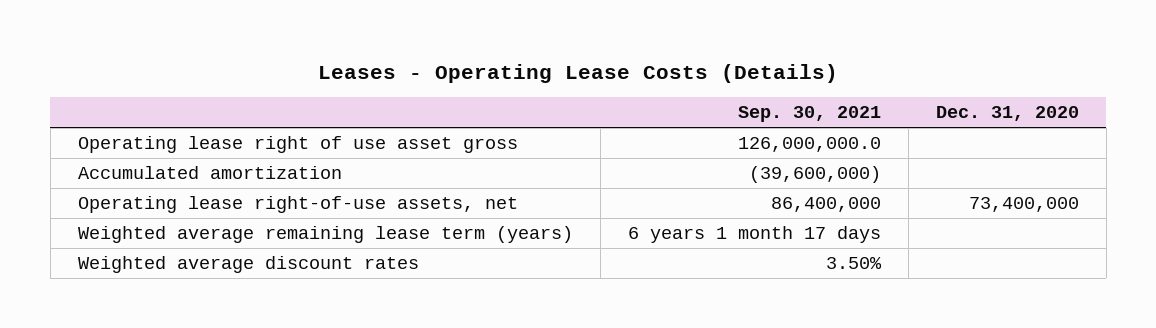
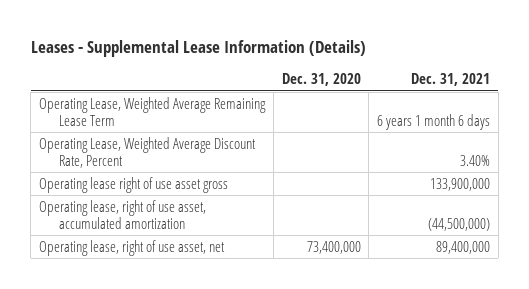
- Leases - Operating Lease Costs (Details)
+ Leases - Supplemental Lease Information (Details)
- | Sep. 30, 2021 | Dec. 31, 2020
+ | Dec. 31, 2020 | Dec. 31, 2021
+ Operating Lease, Weighted Average Remaining Lease Term | | 6 years 1 month 6 days
+ Operating Lease, Weighted Average Discount Rate, Percent | | 3.40%
- Accumulated amortization | (39,600,000) |
- Operating lease right-of-use assets, net | 86,400,000 | 73,400,000
- Weighted average remaining lease term (years) | 6 years 1 month 17 days |
- Weighted average discount rates | 3.50% |
+ Operating lease, right of use asset, accumulated amortization | | (44,500,000)
+ Operating lease, right of use asset, net | 73,400,000 | 89,400,000

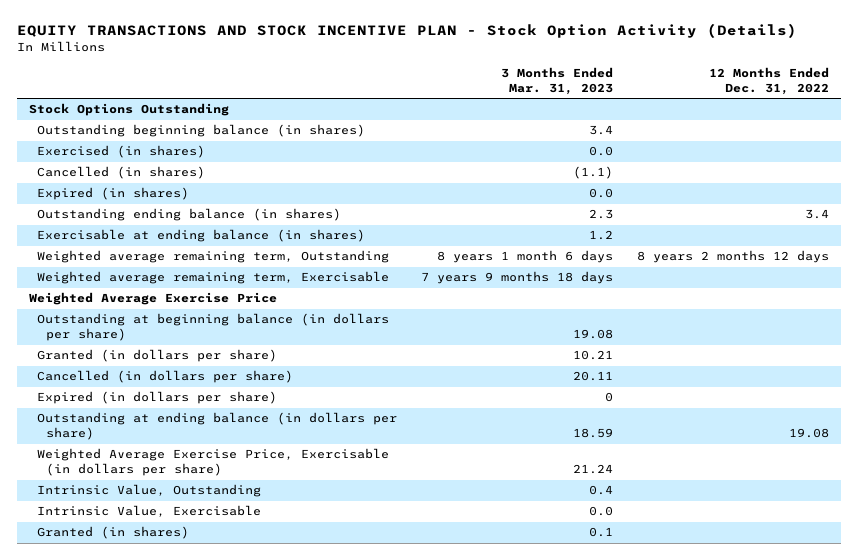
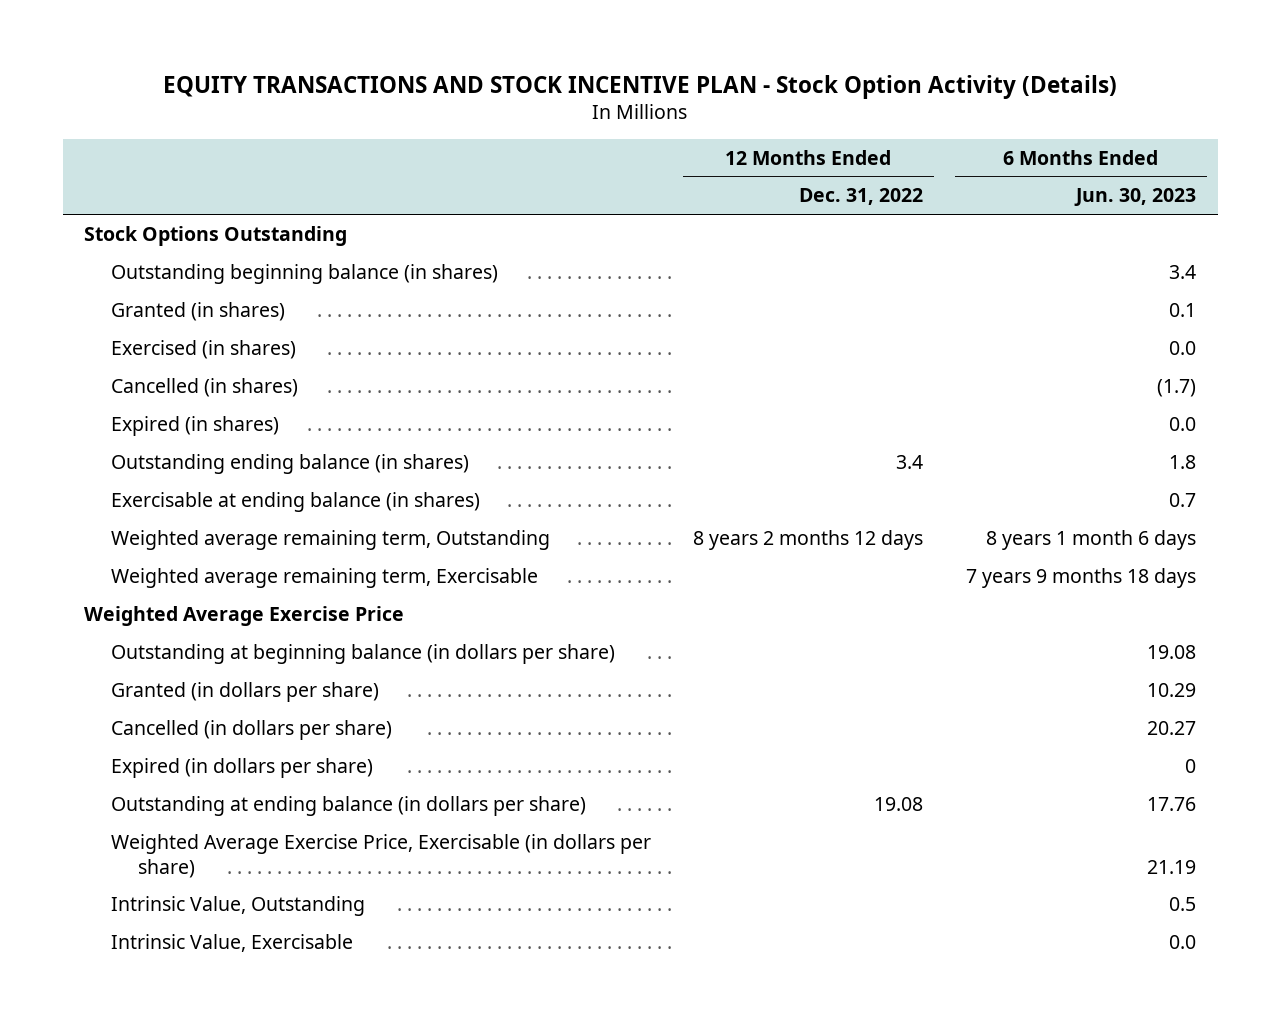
- | 3 Months Ended Mar. 31, 2023 | 12 Months Ended Dec. 31, 2022
+ | 12 Months Ended Dec. 31, 2022 | 6 Months Ended Jun. 30, 2023
moved up: Granted (in shares) | | 0.1

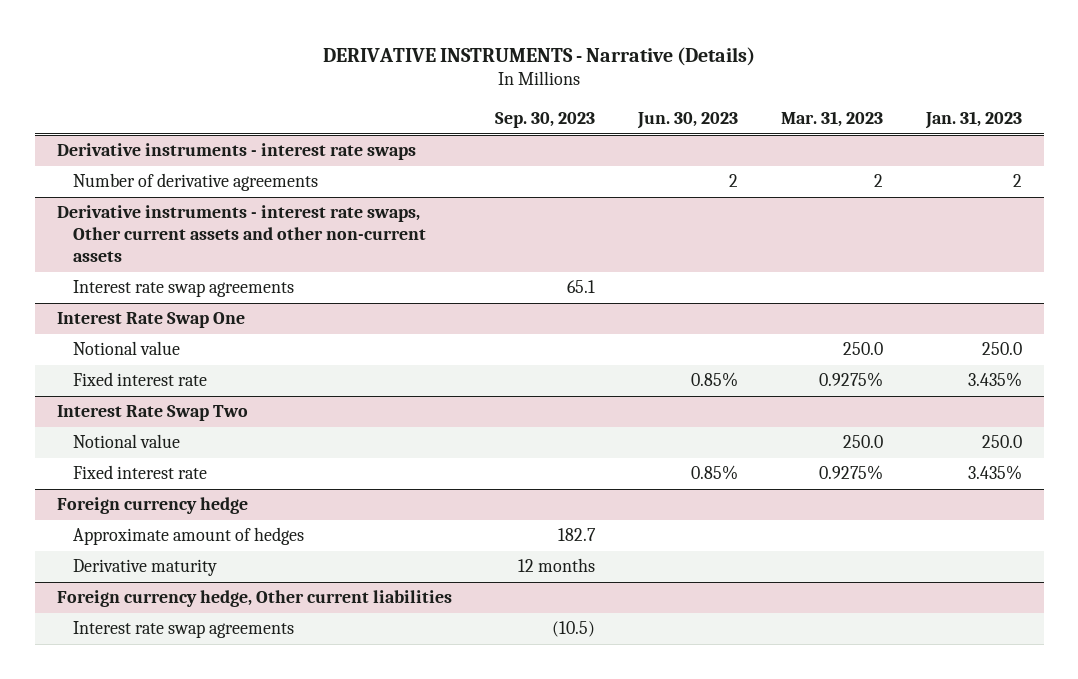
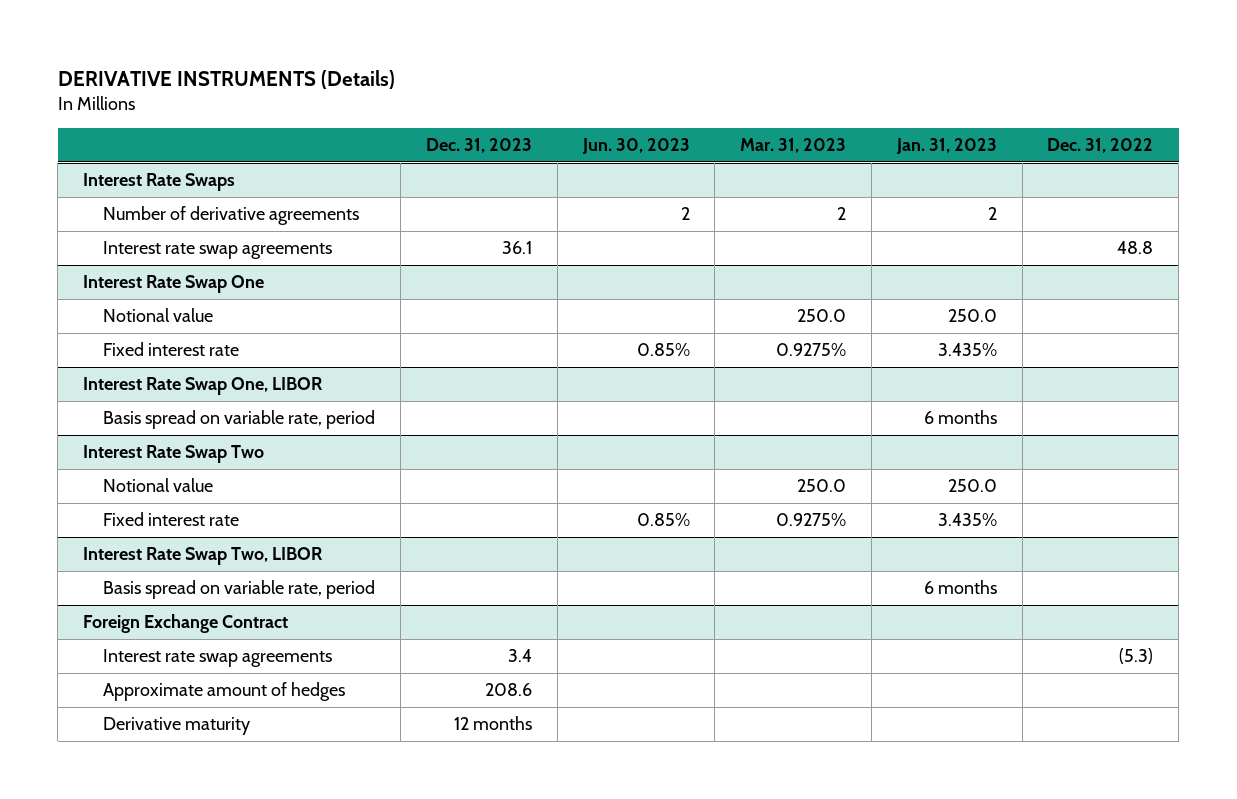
- DERIVATIVE INSTRUMENTS - Narrative (Details)
+ DERIVATIVE INSTRUMENTS (Details)
- | Sep. 30, 2023 | Jun. 30, 2023 | Mar. 31, 2023 | Jan. 31, 2023
+ | Dec. 31, 2023 | Jun. 30, 2023 | Mar. 31, 2023 | Jan. 31, 2023 | Dec. 31, 2022
- Derivative instruments - interest rate swaps
+ Interest Rate Swaps
- Derivative instruments - interest rate swaps, Other current assets and other non-current assets
- Interest rate swap agreements | 65.1 | | |
+ Interest rate swap agreements | 36.1 | | | | 48.8
+ Interest Rate Swap One, LIBOR
+ Basis spread on variable rate, period | | | | 6 months |
- Foreign currency hedge
+ Interest Rate Swap Two, LIBOR
+ Basis spread on variable rate, period | | | | 6 months |
+ Foreign Exchange Contract
+ Interest rate swap agreements | 3.4 | | | | (5.3)
- Foreign currency hedge, Other current liabilities
- Interest rate swap agreements | (10.5) | | |

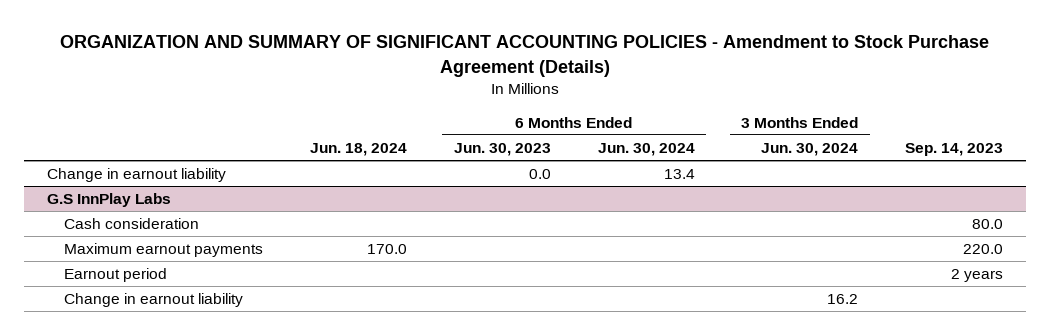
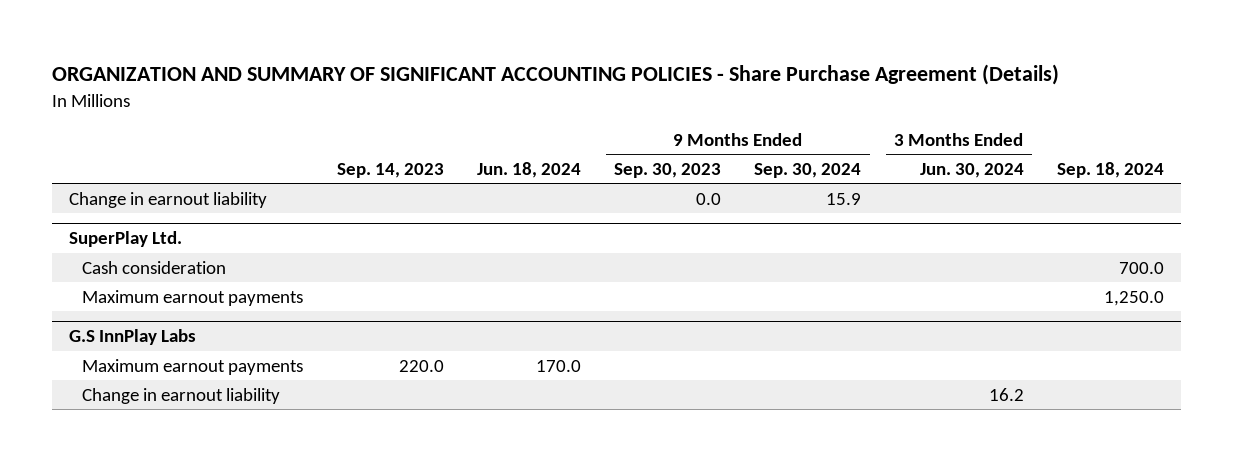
- ORGANIZATION AND SUMMARY OF SIGNIFICANT ACCOUNTING POLICIES - Amendment to Stock Purchase Agreement (Details)
+ ORGANIZATION AND SUMMARY OF SIGNIFICANT ACCOUNTING POLICIES - Share Purchase Agreement (Details)
- | Jun. 18, 2024 | 6 Months Ended Jun. 30, 2023 | 6 Months Ended Jun. 30, 2024 | 3 Months Ended Jun. 30, 2024 | Sep. 14, 2023
+ | Sep. 14, 2023 | Jun. 18, 2024 | 9 Months Ended Sep. 30, 2023 | 9 Months Ended Sep. 30, 2024 | 3 Months Ended Jun. 30, 2024 | Sep. 18, 2024
+ SuperPlay Ltd.
+ Cash consideration | | | | | | 700.0
+ Maximum earnout payments | | | | | | 1,250.0
@ G.S InnPlay Labs
- Cash consideration | | | | | 80.0
- Earnout period | | | | | 2 years

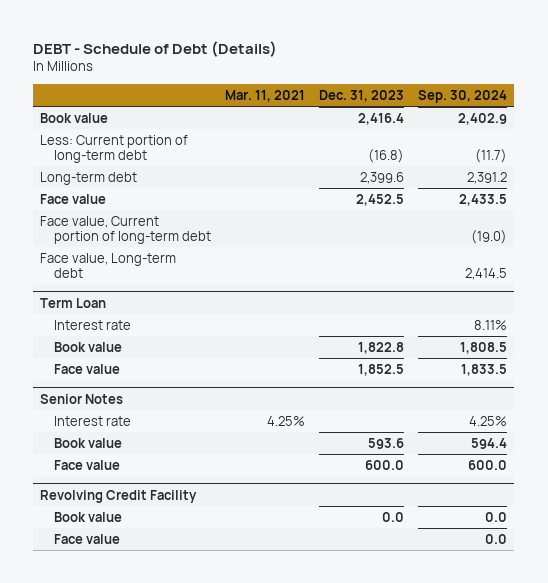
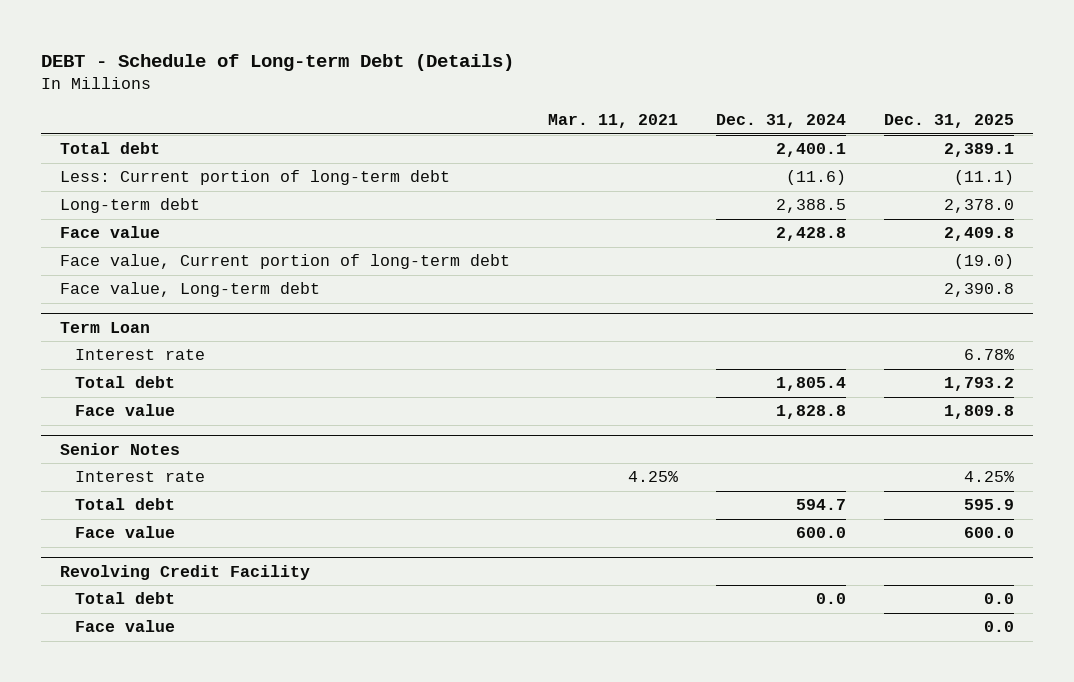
- DEBT - Schedule of Debt (Details)
+ DEBT - Schedule of Long-term Debt (Details)
- | Mar. 11, 2021 | Dec. 31, 2023 | Sep. 30, 2024
+ | Mar. 11, 2021 | Dec. 31, 2024 | Dec. 31, 2025
- Book value | | 2,416.4 | 2,402.9
+ Total debt | | 2,400.1 | 2,389.1
@ Term Loan
- Book value | | 1,822.8 | 1,808.5
+ Total debt | | 1,805.4 | 1,793.2
@ Senior Notes
- Book value | | 593.6 | 594.4
+ Total debt | | 594.7 | 595.9
@ Revolving Credit Facility
- Book value | | 0.0 | 0.0
+ Total debt | | 0.0 | 0.0

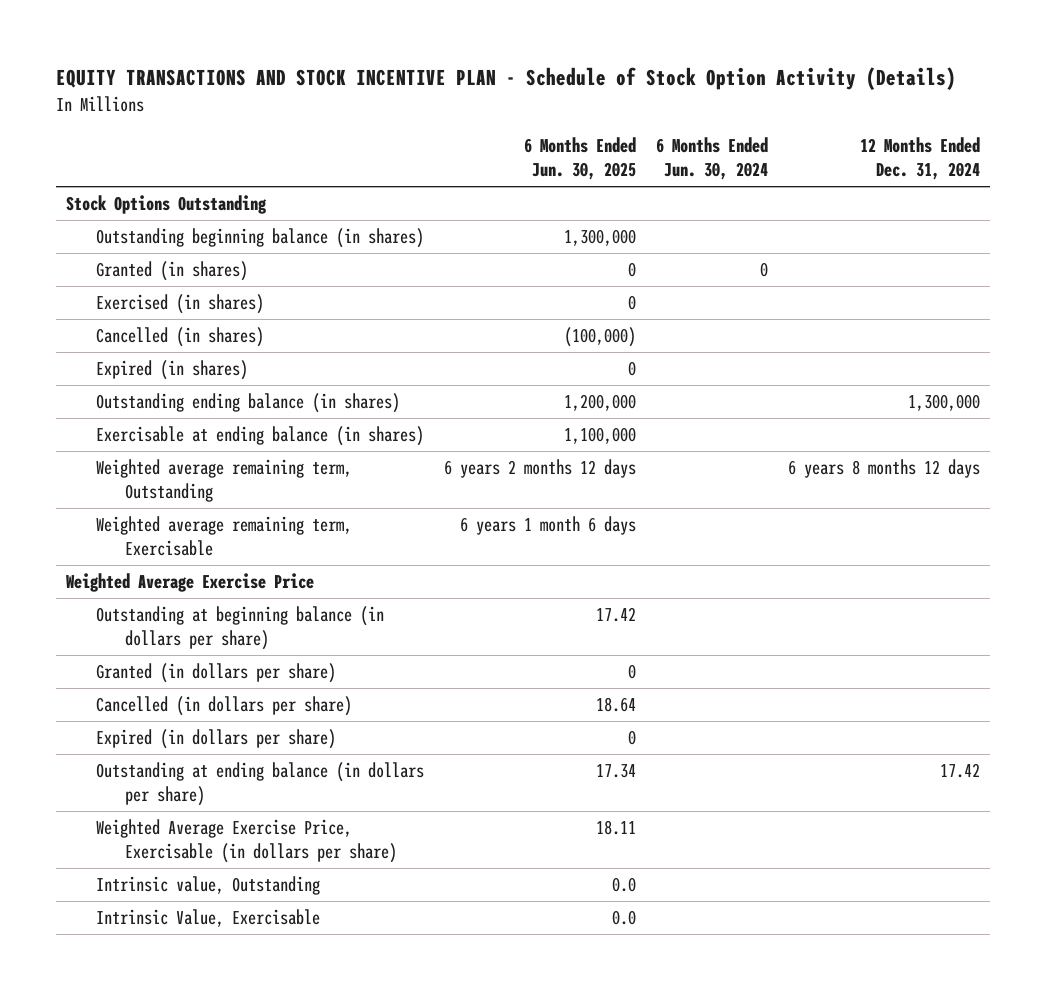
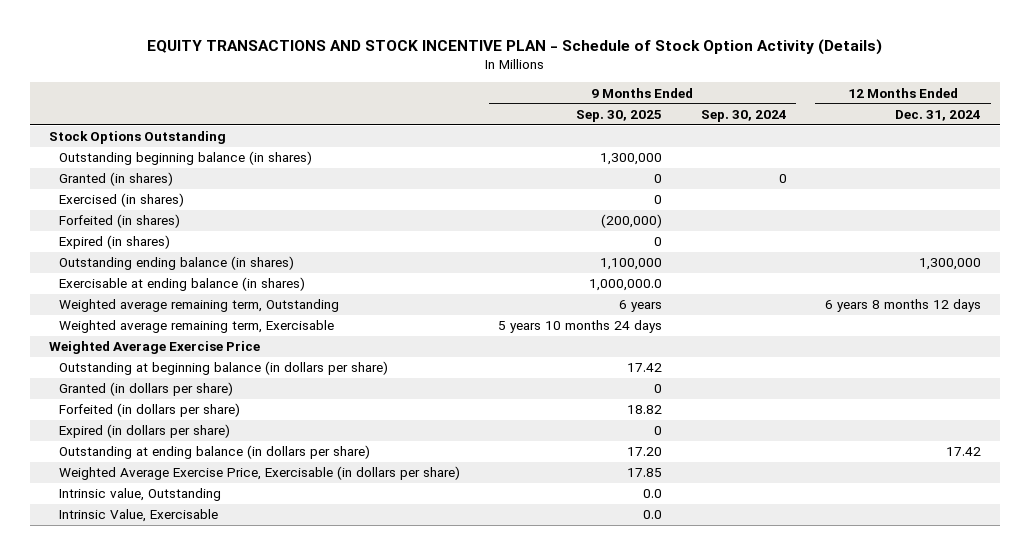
- | 6 Months Ended Jun. 30, 2025 | 6 Months Ended Jun. 30, 2024 | 12 Months Ended Dec. 31, 2024
+ | 9 Months Ended Sep. 30, 2025 | 9 Months Ended Sep. 30, 2024 | 12 Months Ended Dec. 31, 2024
- Cancelled (in shares) | (100,000) | |
+ Forfeited (in shares) | (200,000) | |
- Cancelled (in dollars per share) | 18.64 | |
+ Forfeited (in dollars per share) | 18.82 | |

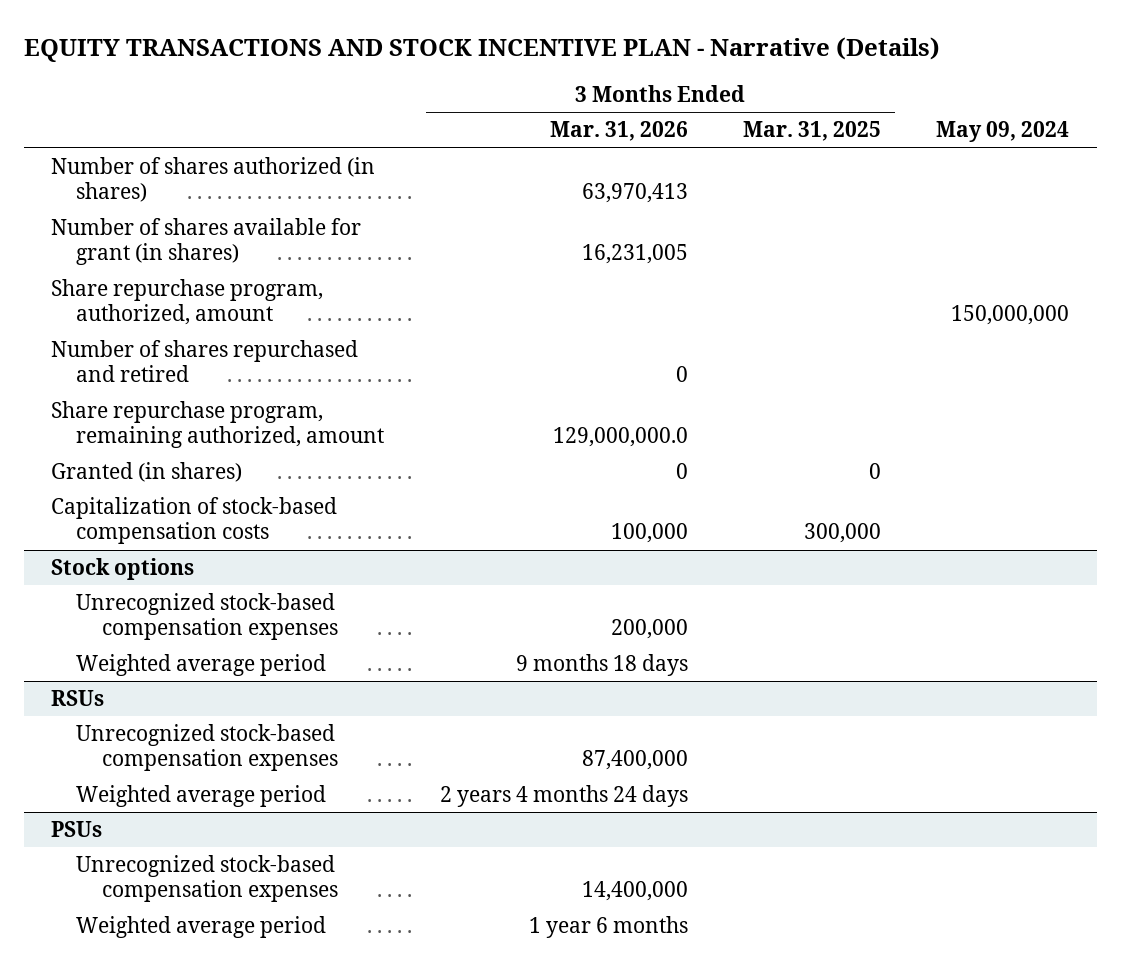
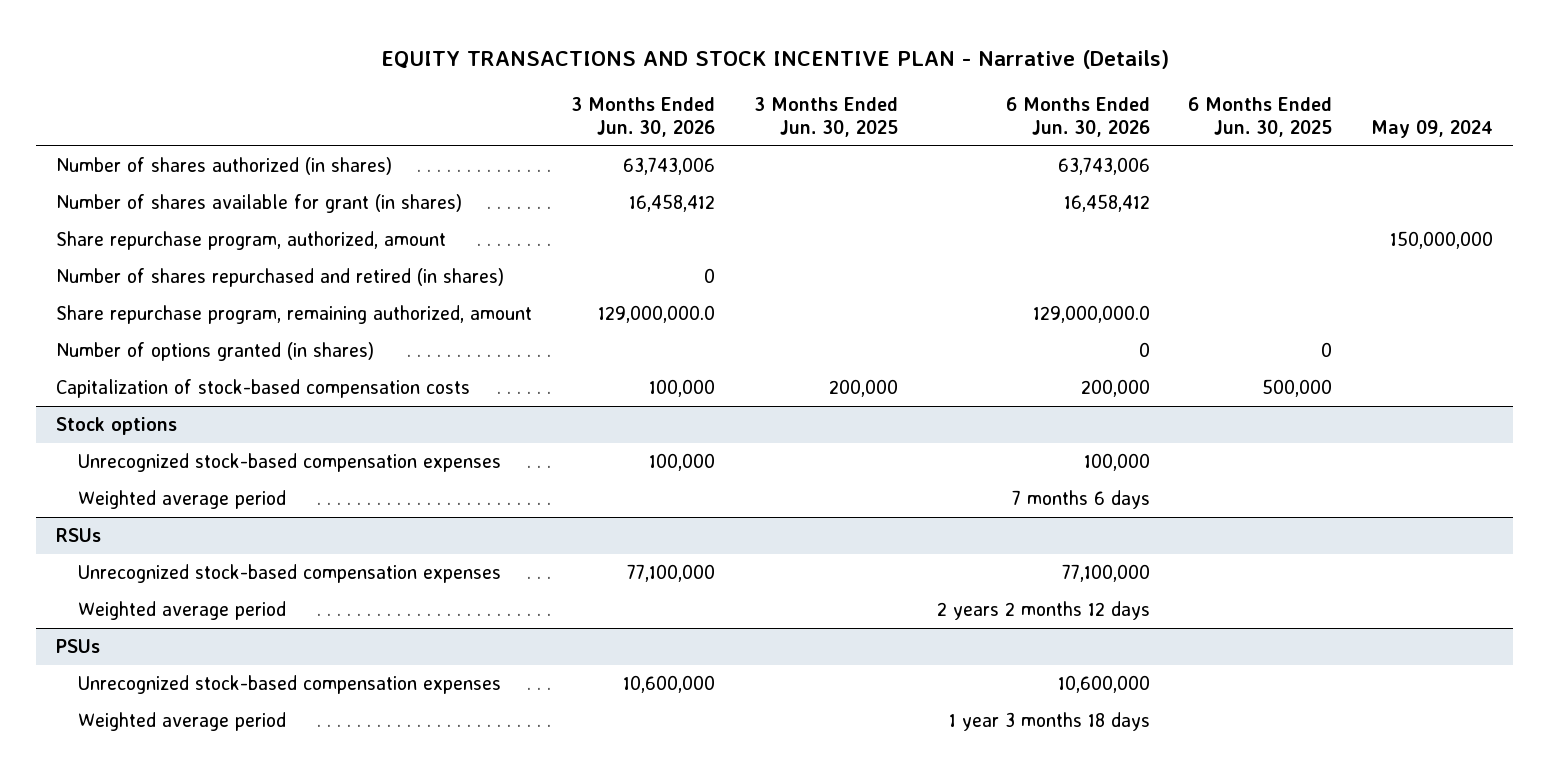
- | 3 Months Ended Mar. 31, 2026 | 3 Months Ended Mar. 31, 2025 | May 09, 2024
+ | 3 Months Ended Jun. 30, 2026 | 3 Months Ended Jun. 30, 2025 | 6 Months Ended Jun. 30, 2026 | 6 Months Ended Jun. 30, 2025 | May 09, 2024
- Number of shares repurchased and retired | 0 | |
+ Number of shares repurchased and retired (in shares) | 0 | | | |
- Granted (in shares) | 0 | 0 |
+ Number of options granted (in shares) | | | 0 | 0 |

